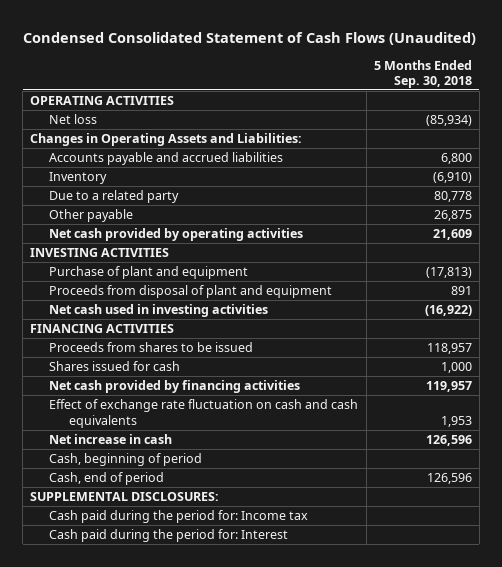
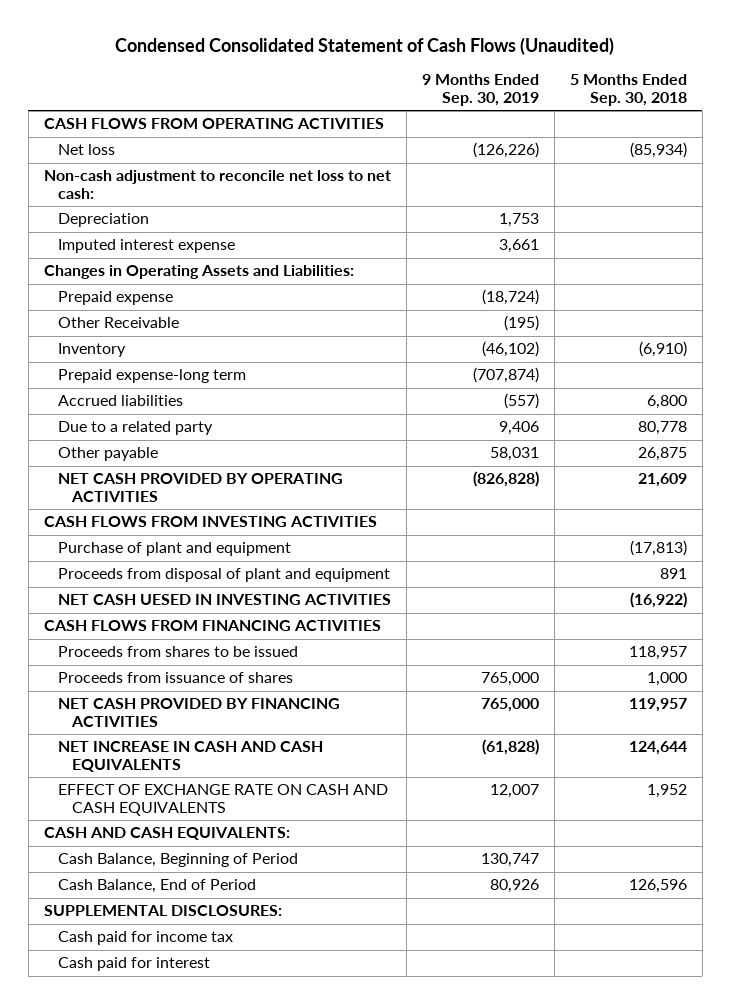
- | 5 Months Ended Sep. 30, 2018
+ | 9 Months Ended Sep. 30, 2019 | 5 Months Ended Sep. 30, 2018
- OPERATING ACTIVITIES
+ CASH FLOWS FROM OPERATING ACTIVITIES
+ Non-cash adjustment to reconcile net loss to net cash:
+ Depreciation | 1,753 |
+ Imputed interest expense | 3,661 |
- Accounts payable and accrued liabilities | 6,800
+ Prepaid expense | (18,724) |
+ Other Receivable | (195) |
+ Prepaid expense-long term | (707,874) |
+ Accrued liabilities | (557) | 6,800
- Net cash provided by operating activities | 21,609
- INVESTING ACTIVITIES
+ NET CASH PROVIDED BY OPERATING ACTIVITIES | (826,828) | 21,609
+ CASH FLOWS FROM INVESTING ACTIVITIES
- Net cash used in investing activities | (16,922)
- FINANCING ACTIVITIES
+ NET CASH UESED IN INVESTING ACTIVITIES | | (16,922)
+ CASH FLOWS FROM FINANCING ACTIVITIES
- Shares issued for cash | 1,000
- Net cash provided by financing activities | 119,957
- Effect of exchange rate fluctuation on cash and cash equivalents | 1,953
- Net increase in cash | 126,596
- Cash, beginning of period
- Cash, end of period | 126,596
+ Proceeds from issuance of shares | 765,000 | 1,000
+ NET CASH PROVIDED BY FINANCING ACTIVITIES | 765,000 | 119,957
+ NET INCREASE IN CASH AND CASH EQUIVALENTS | (61,828) | 124,644
+ EFFECT OF EXCHANGE RATE ON CASH AND CASH EQUIVALENTS | 12,007 | 1,952
+ CASH AND CASH EQUIVALENTS:
+ Cash Balance, Beginning of Period | 130,747 |
+ Cash Balance, End of Period | 80,926 | 126,596
- Cash paid during the period for: Income tax
- Cash paid during the period for: Interest
+ Cash paid for income tax
+ Cash paid for interest

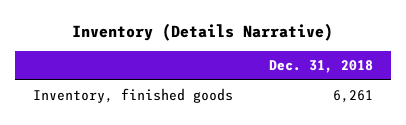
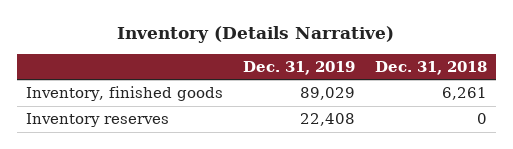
- | Dec. 31, 2018
+ | Dec. 31, 2019 | Dec. 31, 2018
+ Inventory reserves | 22,408 | 0

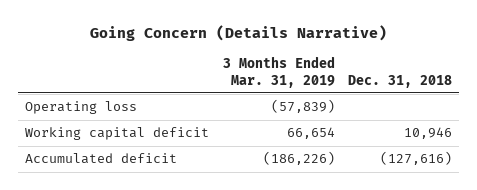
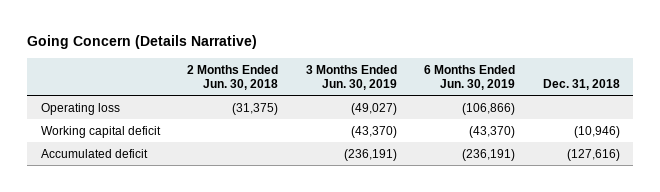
- | 3 Months Ended Mar. 31, 2019 | Dec. 31, 2018
+ | 2 Months Ended Jun. 30, 2018 | 3 Months Ended Jun. 30, 2019 | 6 Months Ended Jun. 30, 2019 | Dec. 31, 2018
- Working capital deficit | 66,654 | 10,946
+ Working capital deficit | | (43,370) | (43,370) | (10,946)

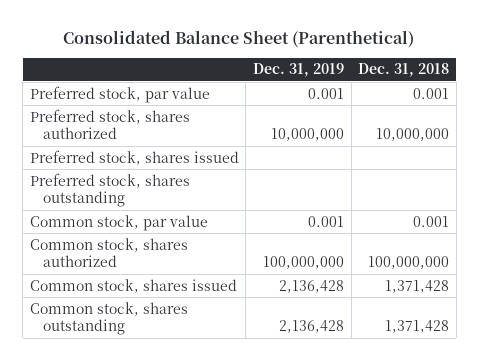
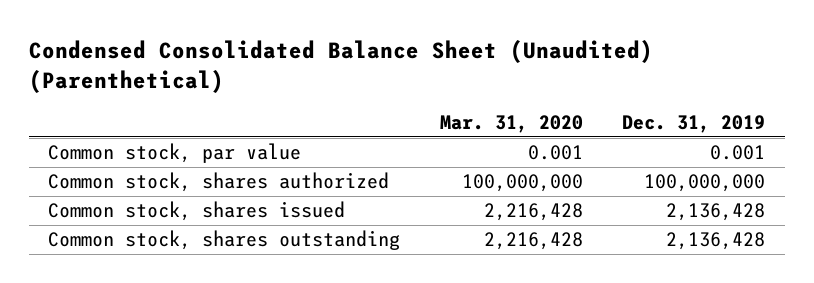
- Consolidated Balance Sheet (Parenthetical)
+ Condensed Consolidated Balance Sheet (Unaudited) (Parenthetical)
- | Dec. 31, 2019 | Dec. 31, 2018
+ | Mar. 31, 2020 | Dec. 31, 2019
- Preferred stock, par value | 0.001 | 0.001
- Preferred stock, shares authorized | 10,000,000 | 10,000,000
- Preferred stock, shares issued
- Preferred stock, shares outstanding

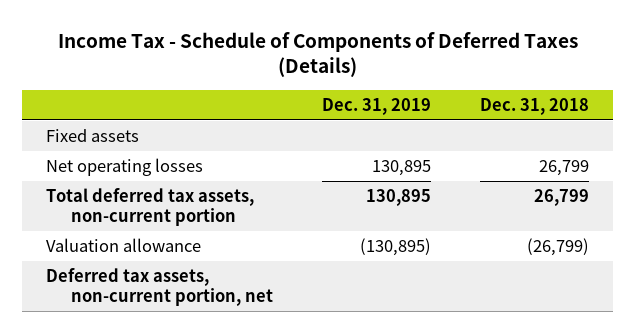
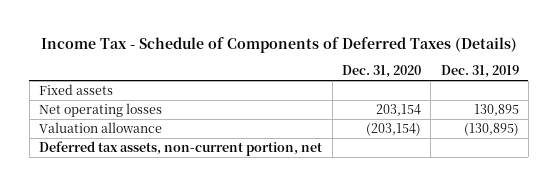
- | Dec. 31, 2019 | Dec. 31, 2018
+ | Dec. 31, 2020 | Dec. 31, 2019
- Total deferred tax assets, non-current portion | 130,895 | 26,799

